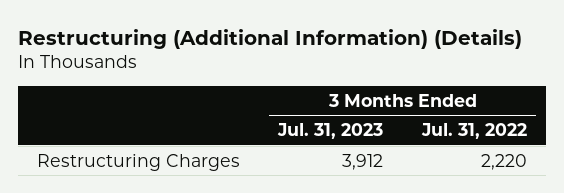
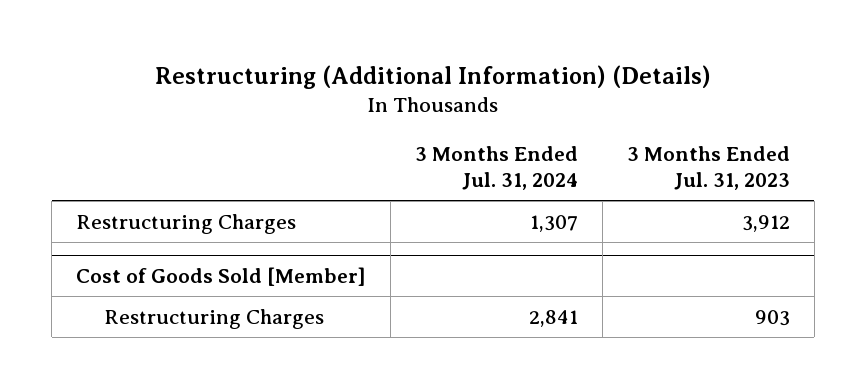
- | 3 Months Ended Jul. 31, 2023 | 3 Months Ended Jul. 31, 2022
+ | 3 Months Ended Jul. 31, 2024 | 3 Months Ended Jul. 31, 2023
+ Cost of Goods Sold [Member]
+ Restructuring Charges | 2,841 | 903

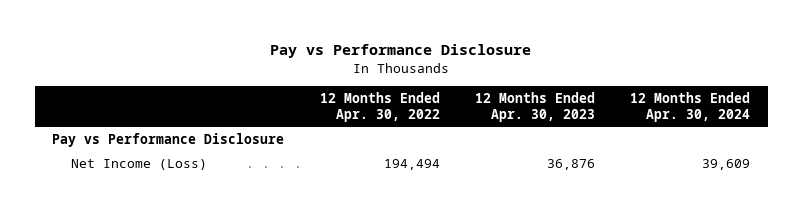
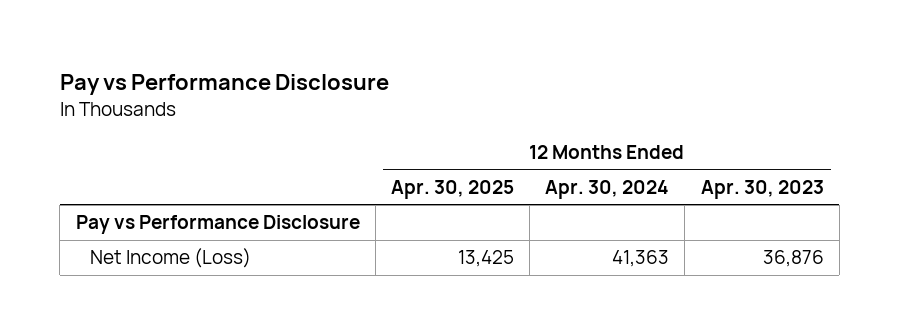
- | 12 Months Ended Apr. 30, 2022 | 12 Months Ended Apr. 30, 2023 | 12 Months Ended Apr. 30, 2024
+ | 12 Months Ended Apr. 30, 2025 | 12 Months Ended Apr. 30, 2024 | 12 Months Ended Apr. 30, 2023
- Net Income (Loss) | 194,494 | 36,876 | 39,609
+ Net Income (Loss) | 13,425 | 41,363 | 36,876

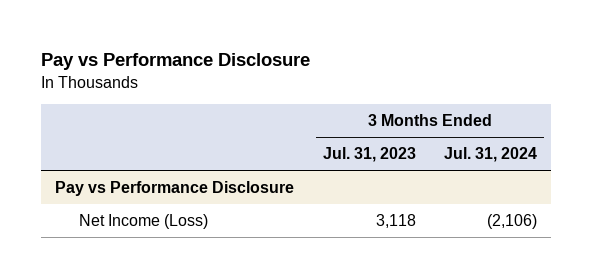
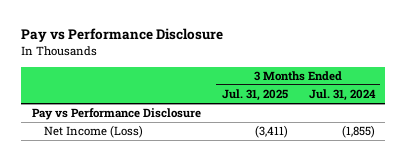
- | 3 Months Ended Jul. 31, 2023 | 3 Months Ended Jul. 31, 2024
+ | 3 Months Ended Jul. 31, 2025 | 3 Months Ended Jul. 31, 2024
- Net Income (Loss) | 3,118 | (2,106)
+ Net Income (Loss) | (3,411) | (1,855)

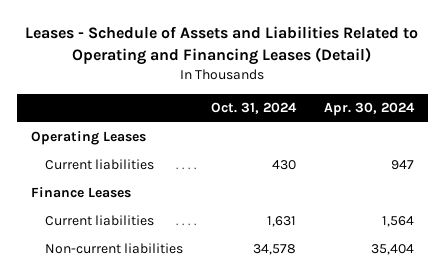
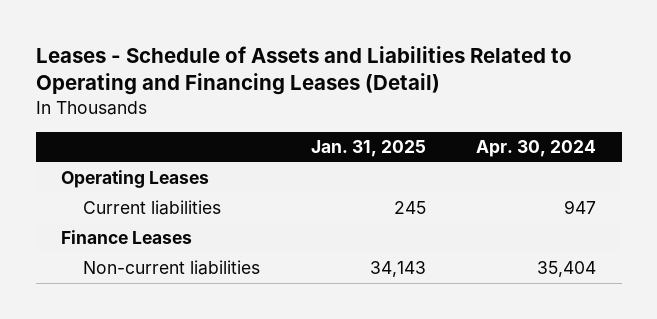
- | Oct. 31, 2024 | Apr. 30, 2024
+ | Jan. 31, 2025 | Apr. 30, 2024
- Current liabilities | 1,631 | 1,564

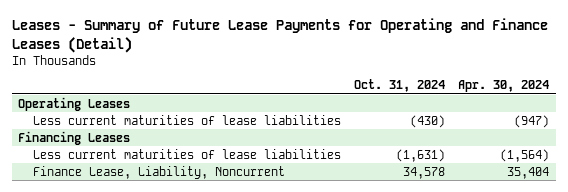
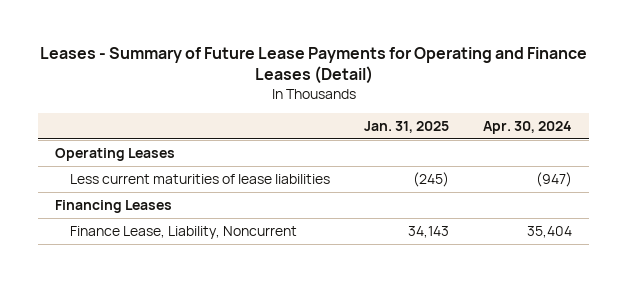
- | Oct. 31, 2024 | Apr. 30, 2024
+ | Jan. 31, 2025 | Apr. 30, 2024
- Less current maturities of lease liabilities | (1,631) | (1,564)

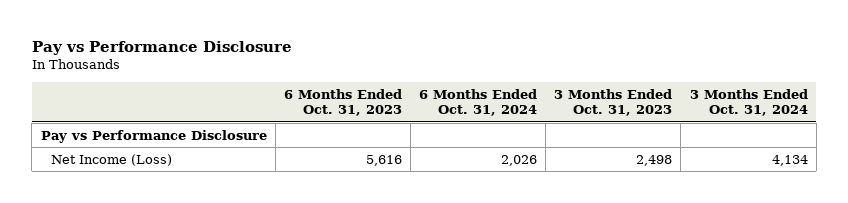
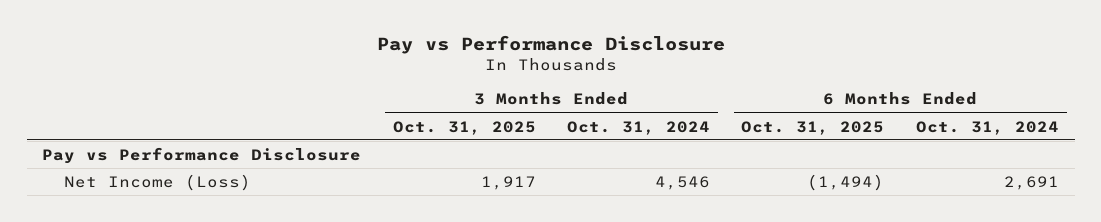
- | 6 Months Ended Oct. 31, 2023 | 6 Months Ended Oct. 31, 2024 | 3 Months Ended Oct. 31, 2023 | 3 Months Ended Oct. 31, 2024
+ | 3 Months Ended Oct. 31, 2025 | 3 Months Ended Oct. 31, 2024 | 6 Months Ended Oct. 31, 2025 | 6 Months Ended Oct. 31, 2024
- Net Income (Loss) | 5,616 | 2,026 | 2,498 | 4,134
+ Net Income (Loss) | 1,917 | 4,546 | (1,494) | 2,691

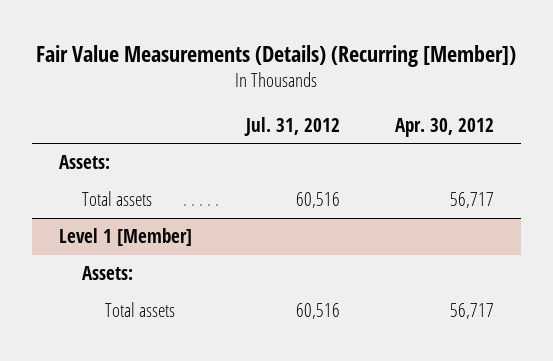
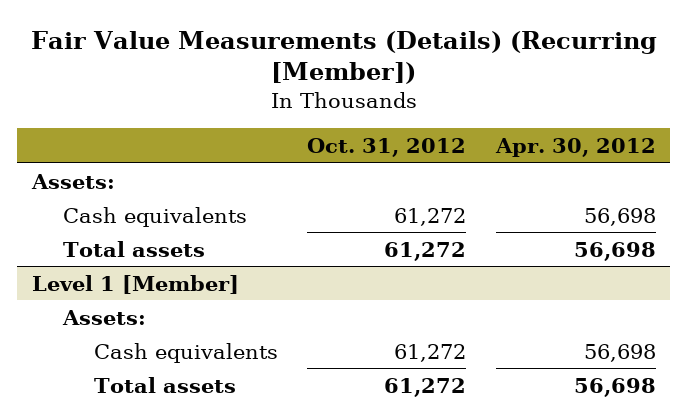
- | Jul. 31, 2012 | Apr. 30, 2012
+ | Oct. 31, 2012 | Apr. 30, 2012
- Total assets | 60,516 | 56,717
+ Cash equivalents | 61,272 | 56,698
+ Total assets | 61,272 | 56,698
@ Level 1 [Member]
- Total assets | 60,516 | 56,717
+ Cash equivalents | 61,272 | 56,698
+ Total assets | 61,272 | 56,698

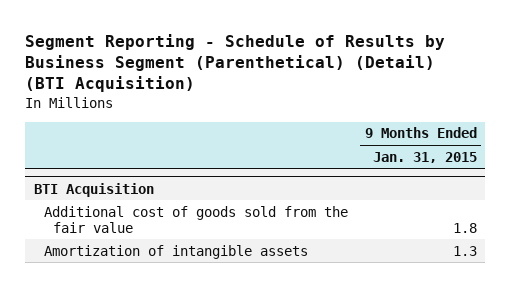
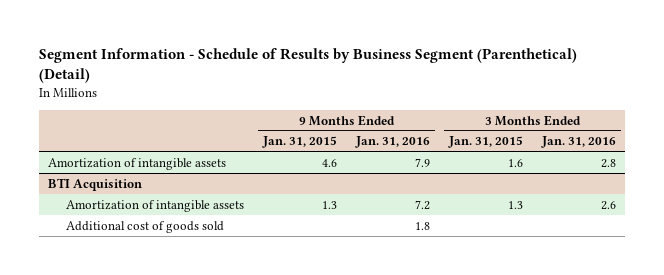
- Segment Reporting - Schedule of Results by Business Segment (Parenthetical) (Detail) (BTI Acquisition)
+ Segment Information - Schedule of Results by Business Segment (Parenthetical) (Detail)
- | 9 Months Ended Jan. 31, 2015
+ | 9 Months Ended Jan. 31, 2015 | 9 Months Ended Jan. 31, 2016 | 3 Months Ended Jan. 31, 2015 | 3 Months Ended Jan. 31, 2016
+ Amortization of intangible assets | 4.6 | 7.9 | 1.6 | 2.8
@ BTI Acquisition
- Additional cost of goods sold from the fair value | 1.8
+ Additional cost of goods sold | | 1.8 | |

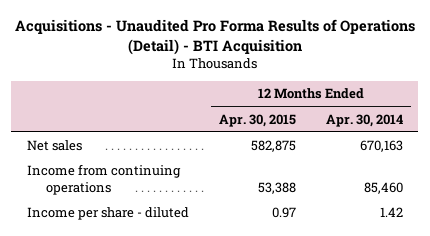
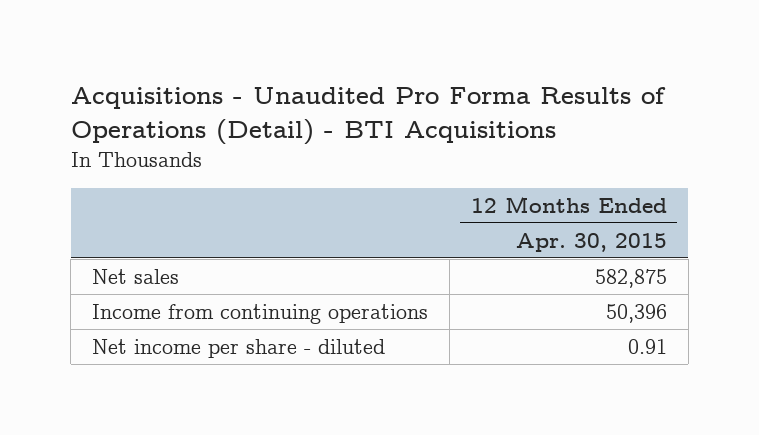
- Acquisitions - Unaudited Pro Forma Results of Operations (Detail) - BTI Acquisition
+ Acquisitions - Unaudited Pro Forma Results of Operations (Detail) - BTI Acquisitions
- | 12 Months Ended Apr. 30, 2015 | 12 Months Ended Apr. 30, 2014
+ | 12 Months Ended Apr. 30, 2015
- Income from continuing operations | 53,388 | 85,460
- Income per share - diluted | 0.97 | 1.42
+ Income from continuing operations | 50,396
+ Net income per share - diluted | 0.91

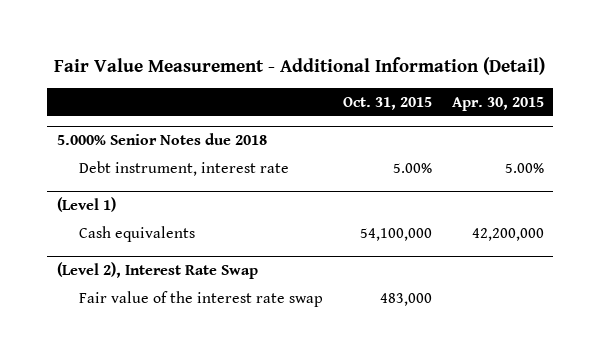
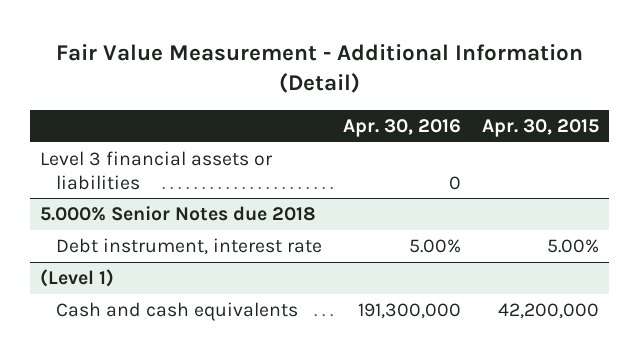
- | Oct. 31, 2015 | Apr. 30, 2015
+ | Apr. 30, 2016 | Apr. 30, 2015
+ Level 3 financial assets or liabilities | 0 |
@ (Level 1)
- Cash equivalents | 54,100,000 | 42,200,000
- (Level 2), Interest Rate Swap
- Fair value of the interest rate swap | 483,000 |
@ (Level 1)
+ Cash and cash equivalents | 191,300,000 | 42,200,000

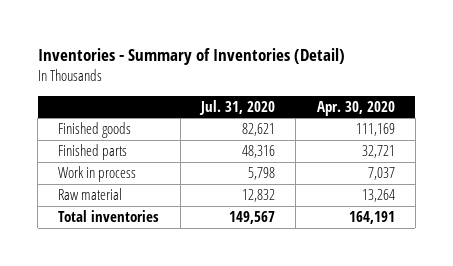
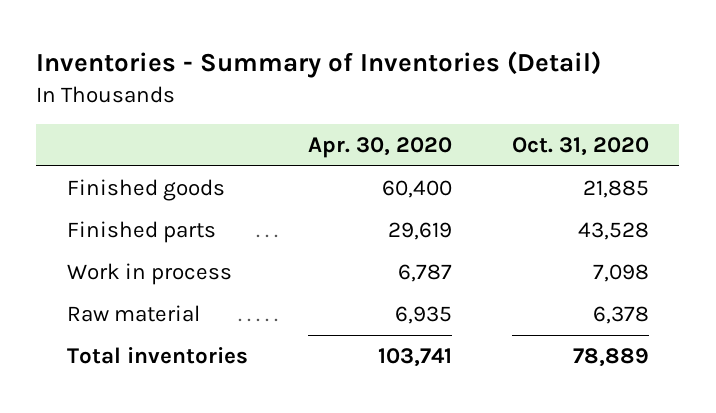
- | Jul. 31, 2020 | Apr. 30, 2020
+ | Apr. 30, 2020 | Oct. 31, 2020
- Finished goods | 82,621 | 111,169
- Finished parts | 48,316 | 32,721
- Work in process | 5,798 | 7,037
- Raw material | 12,832 | 13,264
- Total inventories | 149,567 | 164,191
+ Finished goods | 60,400 | 21,885
+ Finished parts | 29,619 | 43,528
+ Work in process | 6,787 | 7,098
+ Raw material | 6,935 | 6,378
+ Total inventories | 103,741 | 78,889

